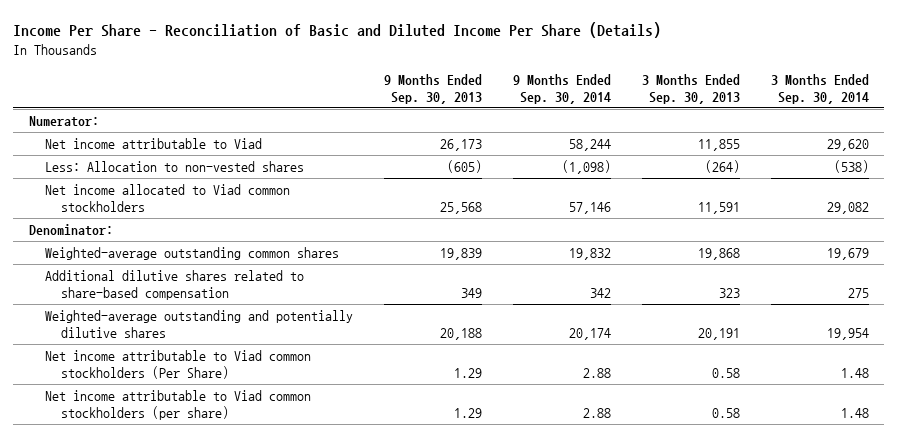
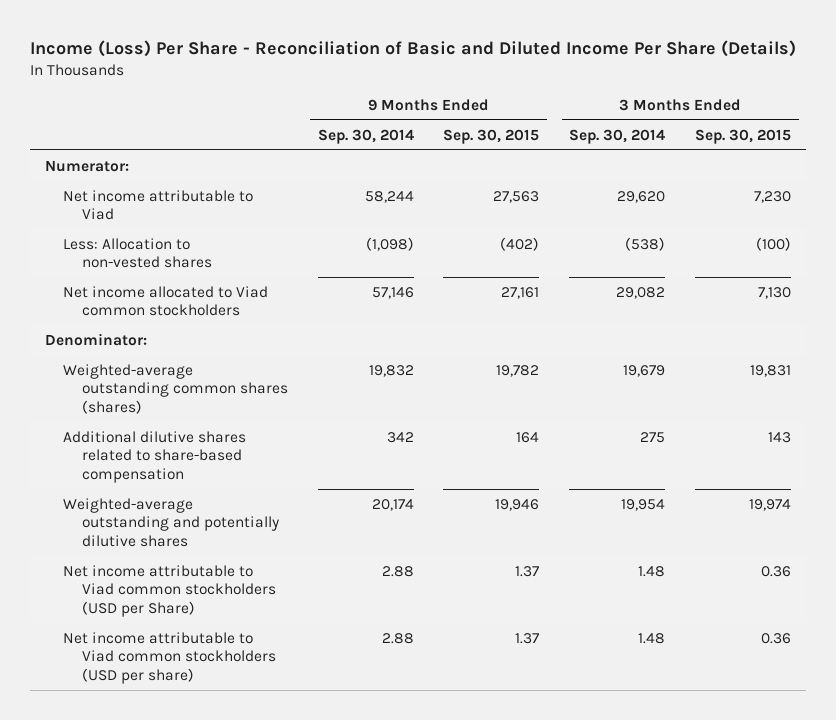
- Income Per Share - Reconciliation of Basic and Diluted Income Per Share (Details)
+ Income (Loss) Per Share - Reconciliation of Basic and Diluted Income Per Share (Details)
- | 9 Months Ended Sep. 30, 2013 | 9 Months Ended Sep. 30, 2014 | 3 Months Ended Sep. 30, 2013 | 3 Months Ended Sep. 30, 2014
+ | 9 Months Ended Sep. 30, 2014 | 9 Months Ended Sep. 30, 2015 | 3 Months Ended Sep. 30, 2014 | 3 Months Ended Sep. 30, 2015
- Weighted-average outstanding common shares | 19,839 | 19,832 | 19,868 | 19,679
+ Weighted-average outstanding common shares (shares) | 19,832 | 19,782 | 19,679 | 19,831
- Net income attributable to Viad common stockholders (Per Share) | 1.29 | 2.88 | 0.58 | 1.48
- Net income attributable to Viad common stockholders (per share) | 1.29 | 2.88 | 0.58 | 1.48
+ Net income attributable to Viad common stockholders (USD per Share) | 2.88 | 1.37 | 1.48 | 0.36
+ Net income attributable to Viad common stockholders (USD per share) | 2.88 | 1.37 | 1.48 | 0.36

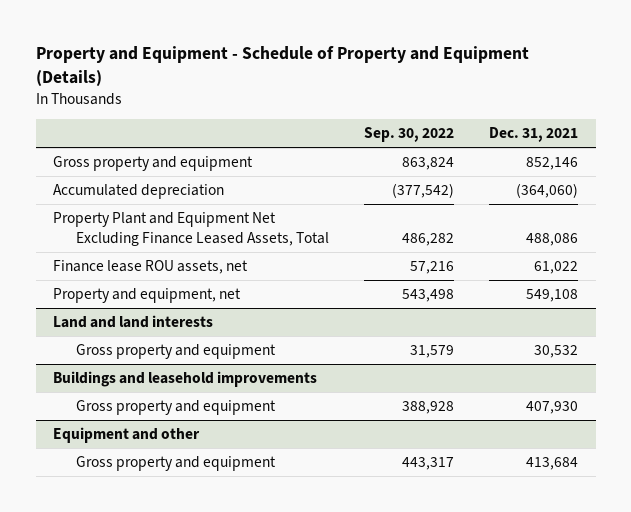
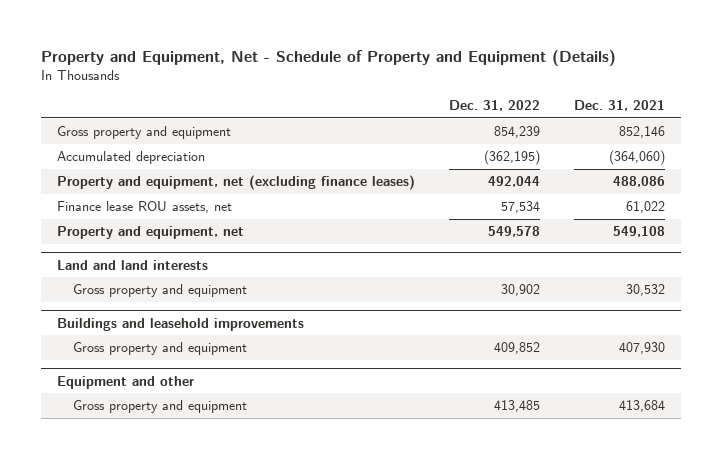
- Property and Equipment - Schedule of Property and Equipment (Details)
+ Property and Equipment, Net - Schedule of Property and Equipment (Details)
- | Sep. 30, 2022 | Dec. 31, 2021
+ | Dec. 31, 2022 | Dec. 31, 2021
- Property Plant and Equipment Net Excluding Finance Leased Assets, Total | 486,282 | 488,086
+ Property and equipment, net (excluding finance leases) | 492,044 | 488,086

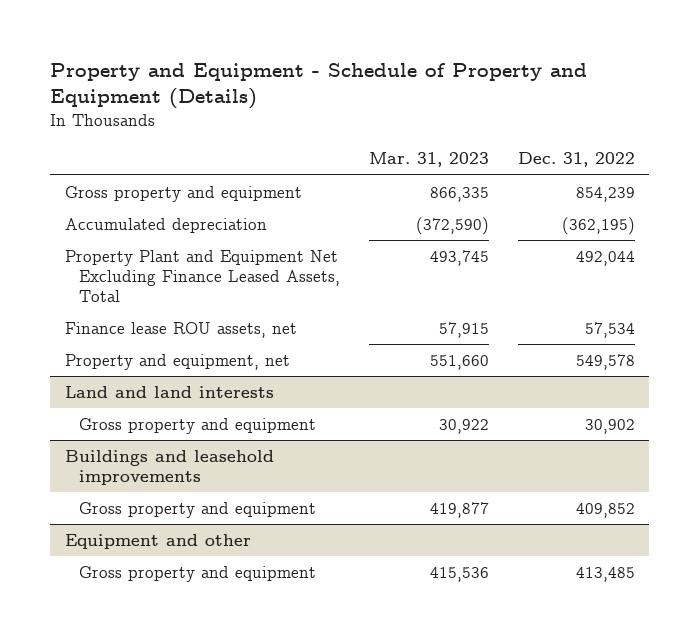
- Property and Equipment, Net - Schedule of Property and Equipment (Details)
+ Property and Equipment - Schedule of Property and Equipment (Details)
- | Dec. 31, 2022 | Dec. 31, 2021
+ | Mar. 31, 2023 | Dec. 31, 2022
- Property and equipment, net (excluding finance leases) | 492,044 | 488,086
+ Property Plant and Equipment Net Excluding Finance Leased Assets, Total | 493,745 | 492,044

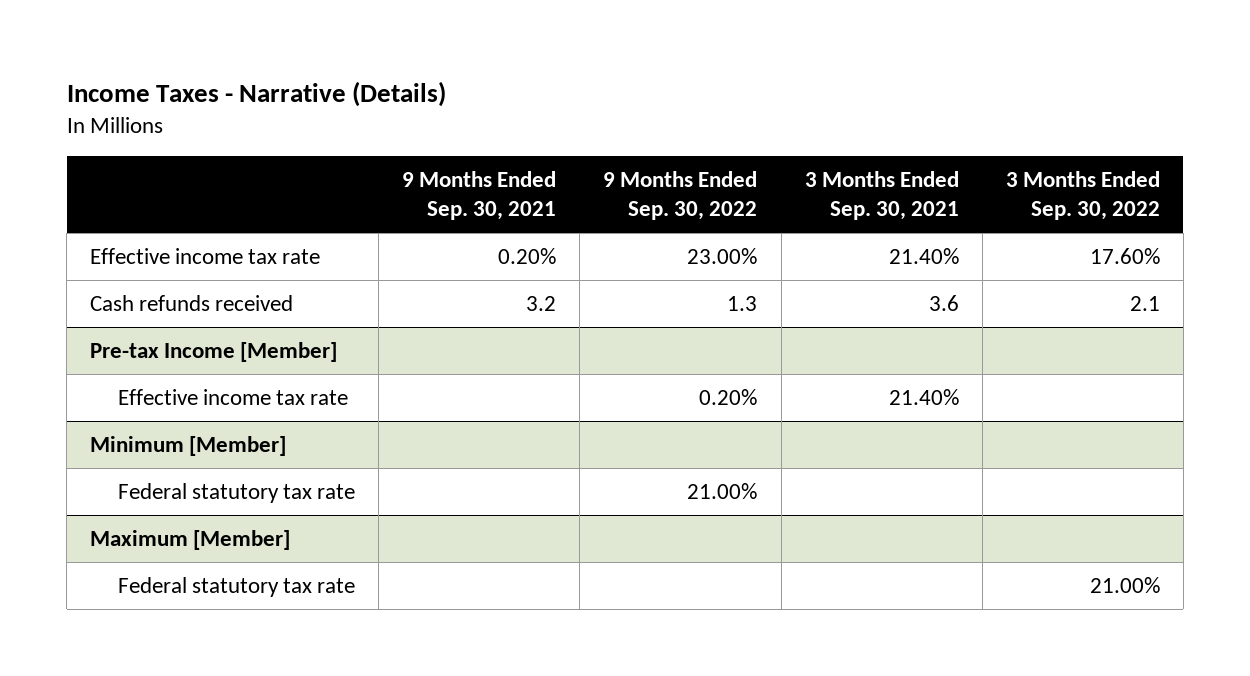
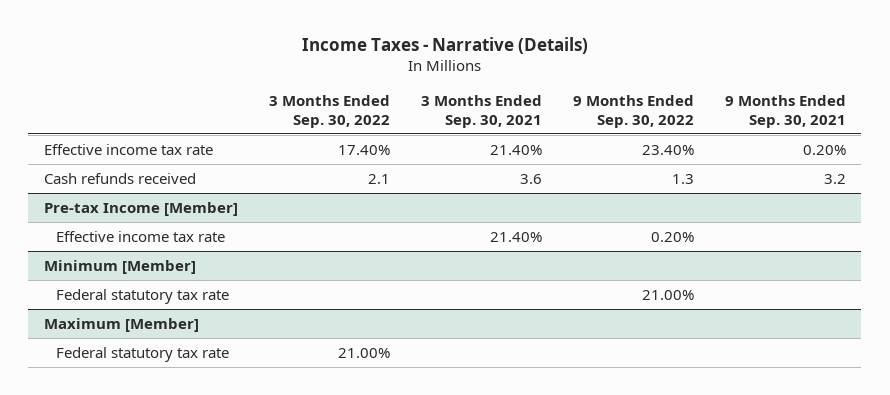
- | 9 Months Ended Sep. 30, 2021 | 9 Months Ended Sep. 30, 2022 | 3 Months Ended Sep. 30, 2021 | 3 Months Ended Sep. 30, 2022
+ | 3 Months Ended Sep. 30, 2022 | 3 Months Ended Sep. 30, 2021 | 9 Months Ended Sep. 30, 2022 | 9 Months Ended Sep. 30, 2021
- Effective income tax rate | 0.20% | 23.00% | 21.40% | 17.60%
+ Effective income tax rate | 17.40% | 21.40% | 23.40% | 0.20%

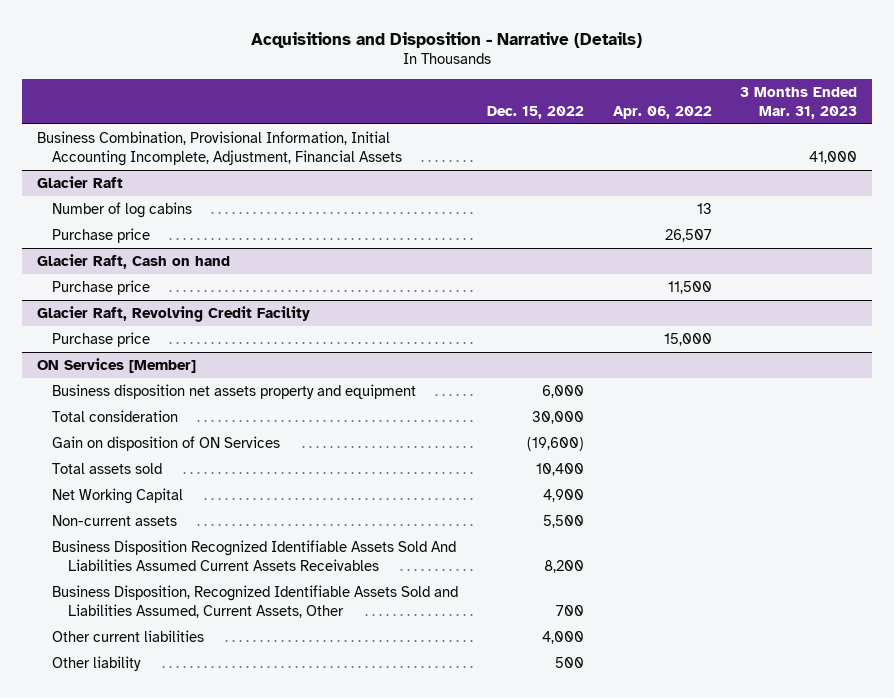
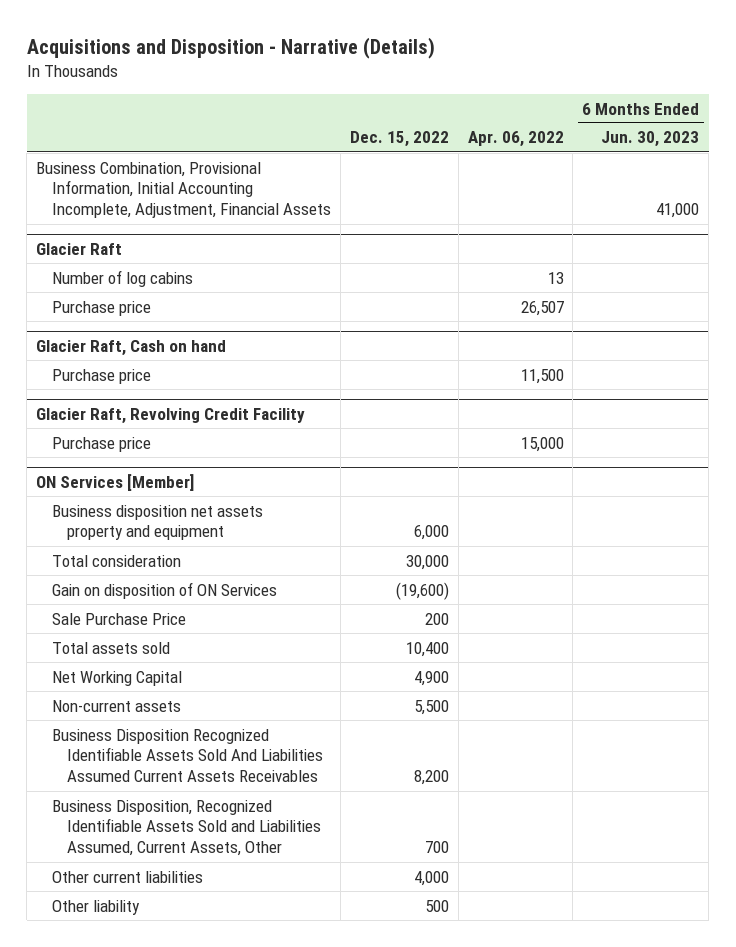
- | Dec. 15, 2022 | Apr. 06, 2022 | 3 Months Ended Mar. 31, 2023
+ | Dec. 15, 2022 | Apr. 06, 2022 | 6 Months Ended Jun. 30, 2023
@ ON Services [Member]
+ Sale Purchase Price | 200 | |

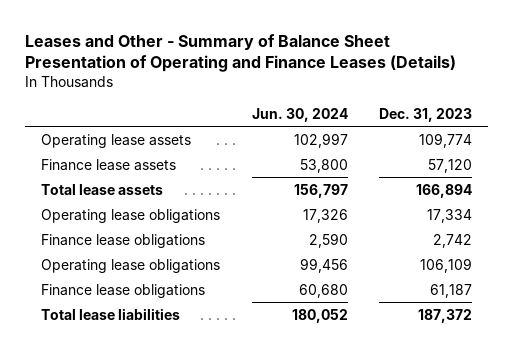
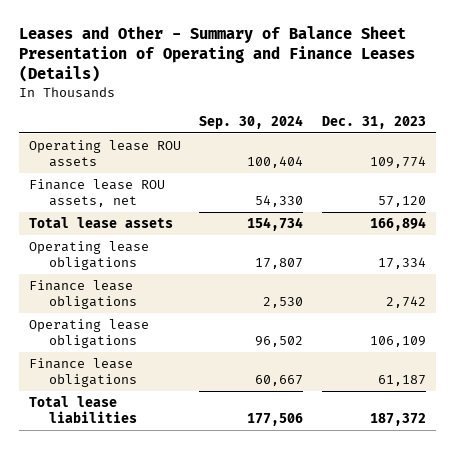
- | Jun. 30, 2024 | Dec. 31, 2023
+ | Sep. 30, 2024 | Dec. 31, 2023
- Operating lease assets | 102,997 | 109,774
- Finance lease assets | 53,800 | 57,120
+ Operating lease ROU assets | 100,404 | 109,774
+ Finance lease ROU assets, net | 54,330 | 57,120

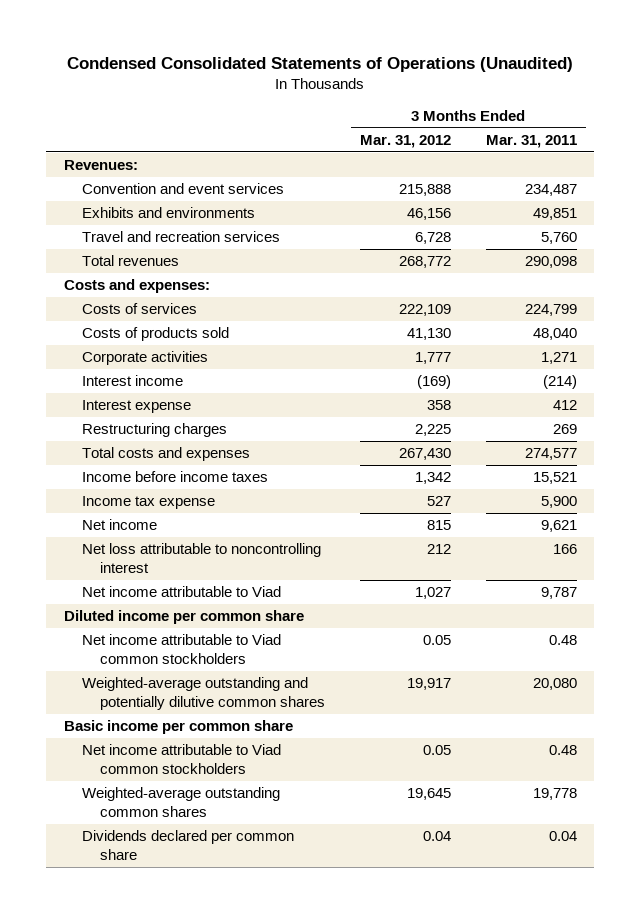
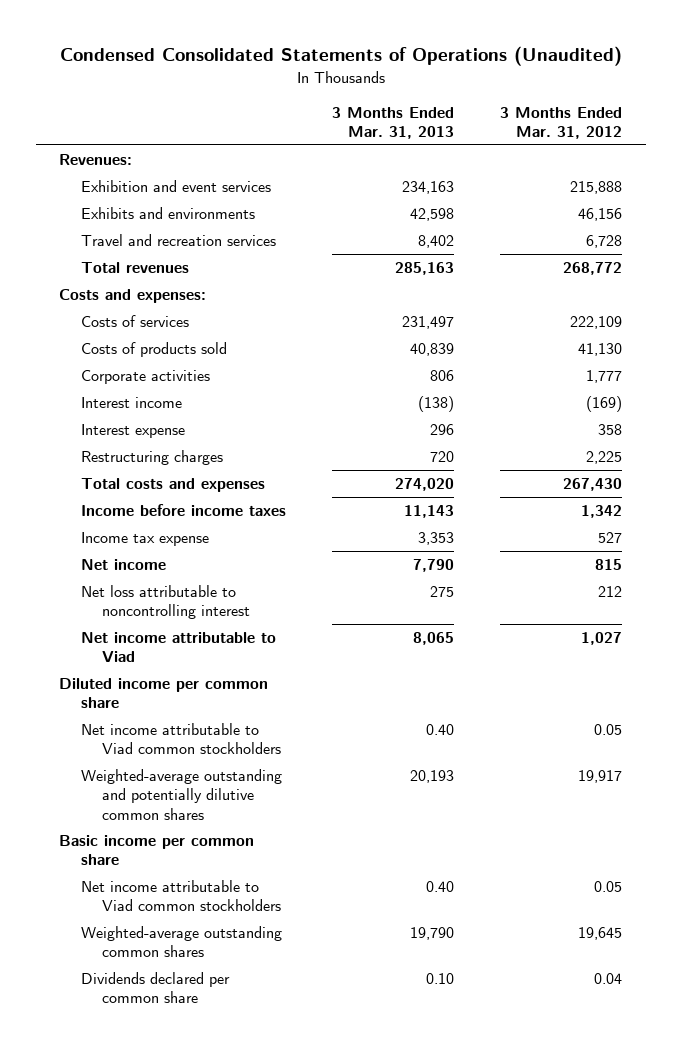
- | 3 Months Ended Mar. 31, 2012 | 3 Months Ended Mar. 31, 2011
+ | 3 Months Ended Mar. 31, 2013 | 3 Months Ended Mar. 31, 2012
- Convention and event services | 215,888 | 234,487
+ Exhibition and event services | 234,163 | 215,888

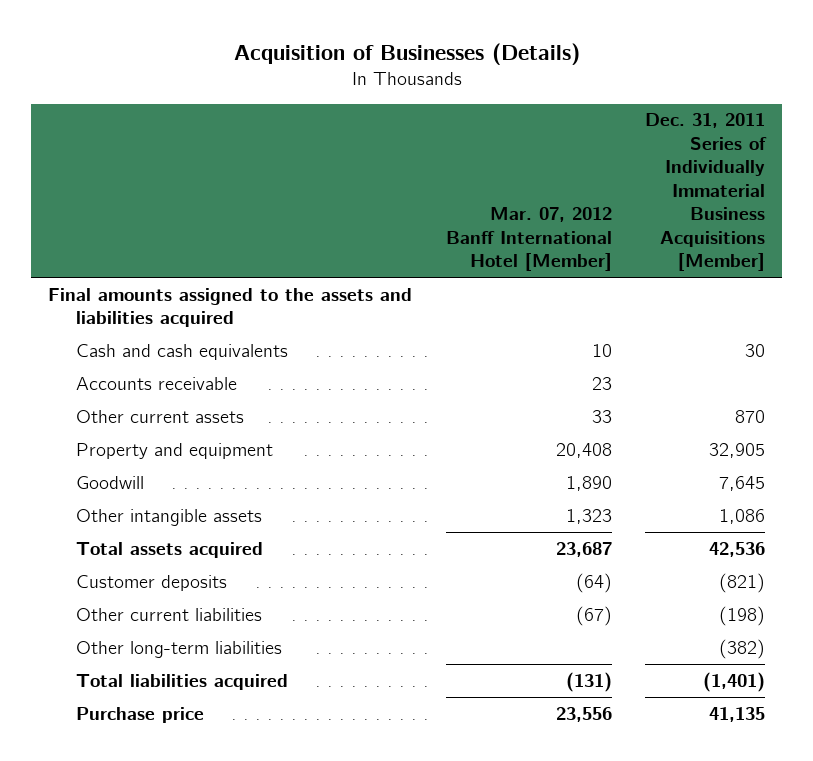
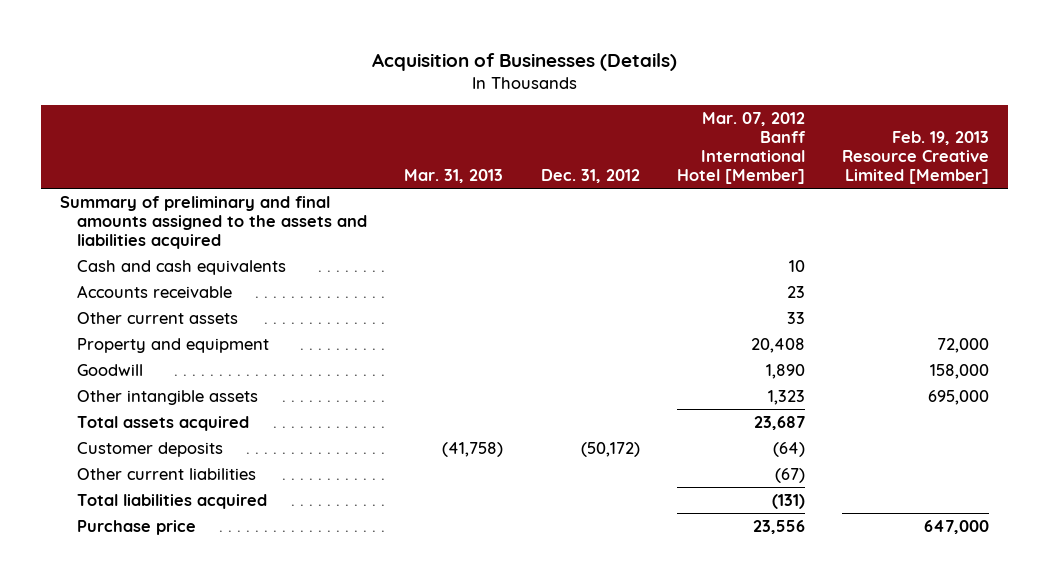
- | Mar. 07, 2012 Banff International Hotel [Member] | Dec. 31, 2011 Series of Individually Immaterial Business Acquisitions [Member]
+ | Mar. 31, 2013 | Dec. 31, 2012 | Mar. 07, 2012 Banff International Hotel [Member] | Feb. 19, 2013 Resource Creative Limited [Member]
- Final amounts assigned to the assets and liabilities acquired
+ Summary of preliminary and final amounts assigned to the assets and liabilities acquired
- Other long-term liabilities | | (382)

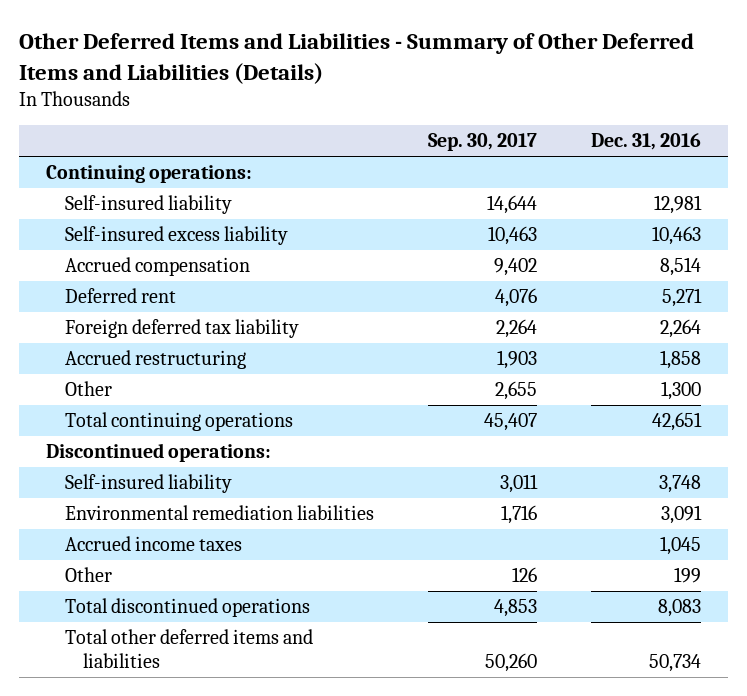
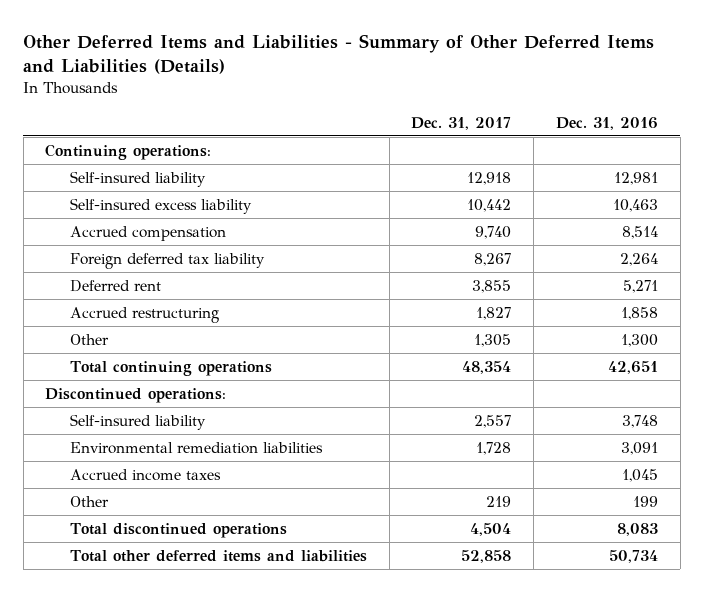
- | Sep. 30, 2017 | Dec. 31, 2016
+ | Dec. 31, 2017 | Dec. 31, 2016
moved down: Deferred rent | 3,855 | 5,271

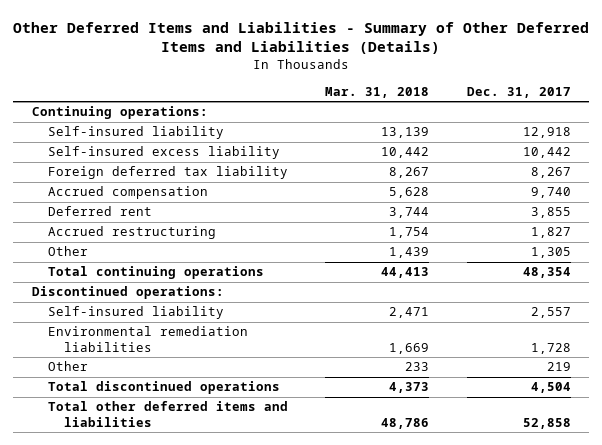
- | Dec. 31, 2017 | Dec. 31, 2016
+ | Mar. 31, 2018 | Dec. 31, 2017
moved down: Accrued compensation | 5,628 | 9,740
- Accrued income taxes | | 1,045

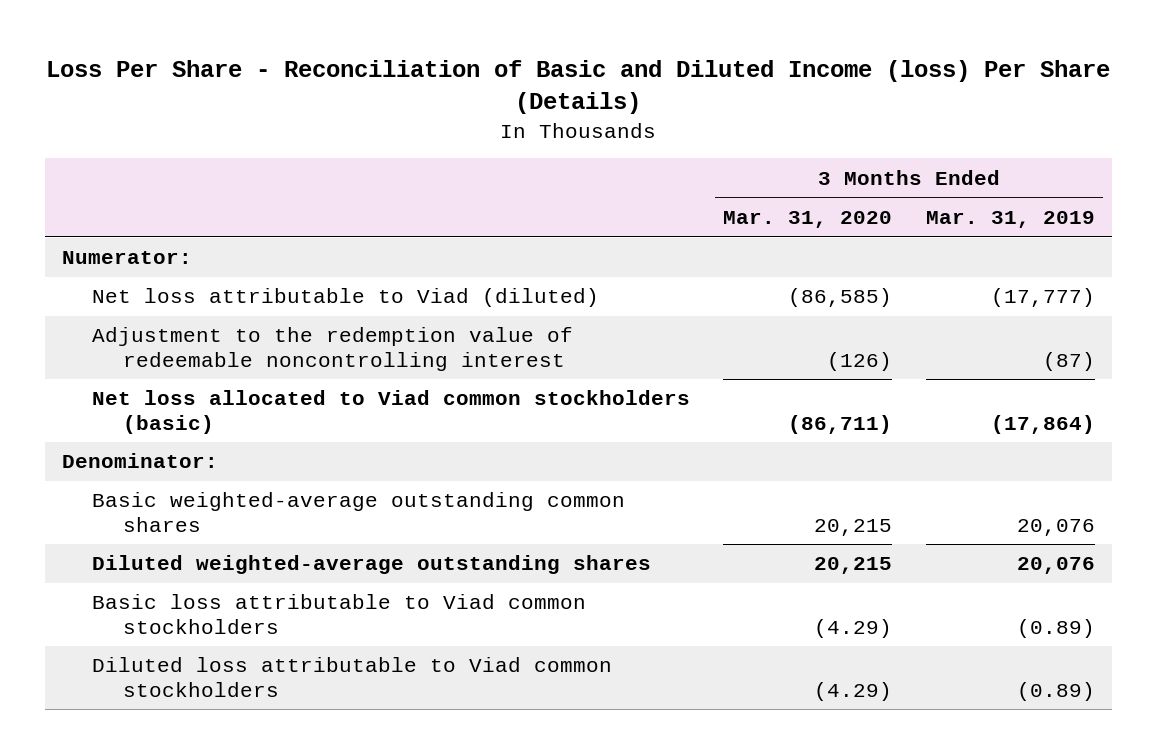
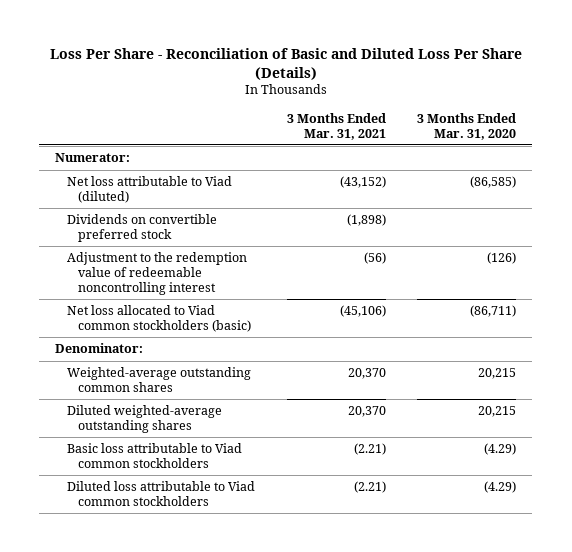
- Loss Per Share - Reconciliation of Basic and Diluted Income (loss) Per Share (Details)
+ Loss Per Share - Reconciliation of Basic and Diluted Loss Per Share (Details)
- | 3 Months Ended Mar. 31, 2020 | 3 Months Ended Mar. 31, 2019
+ | 3 Months Ended Mar. 31, 2021 | 3 Months Ended Mar. 31, 2020
+ Dividends on convertible preferred stock | (1,898) |
- Basic weighted-average outstanding common shares | 20,215 | 20,076
+ Weighted-average outstanding common shares | 20,370 | 20,215

